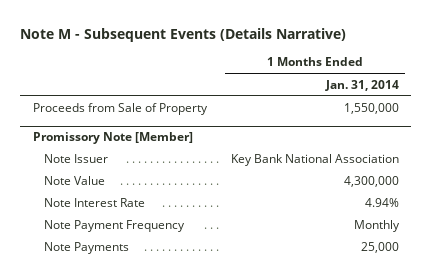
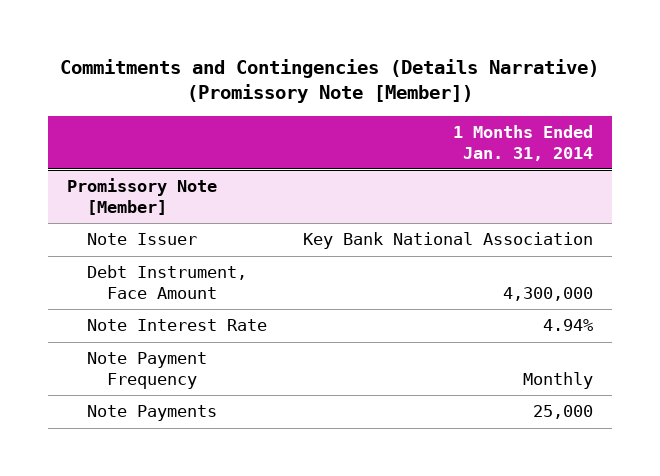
- Note M - Subsequent Events (Details Narrative)
+ Commitments and Contingencies (Details Narrative) (Promissory Note [Member])
- Proceeds from Sale of Property | 1,550,000
@ Promissory Note [Member]
- Note Value | 4,300,000
+ Debt Instrument, Face Amount | 4,300,000

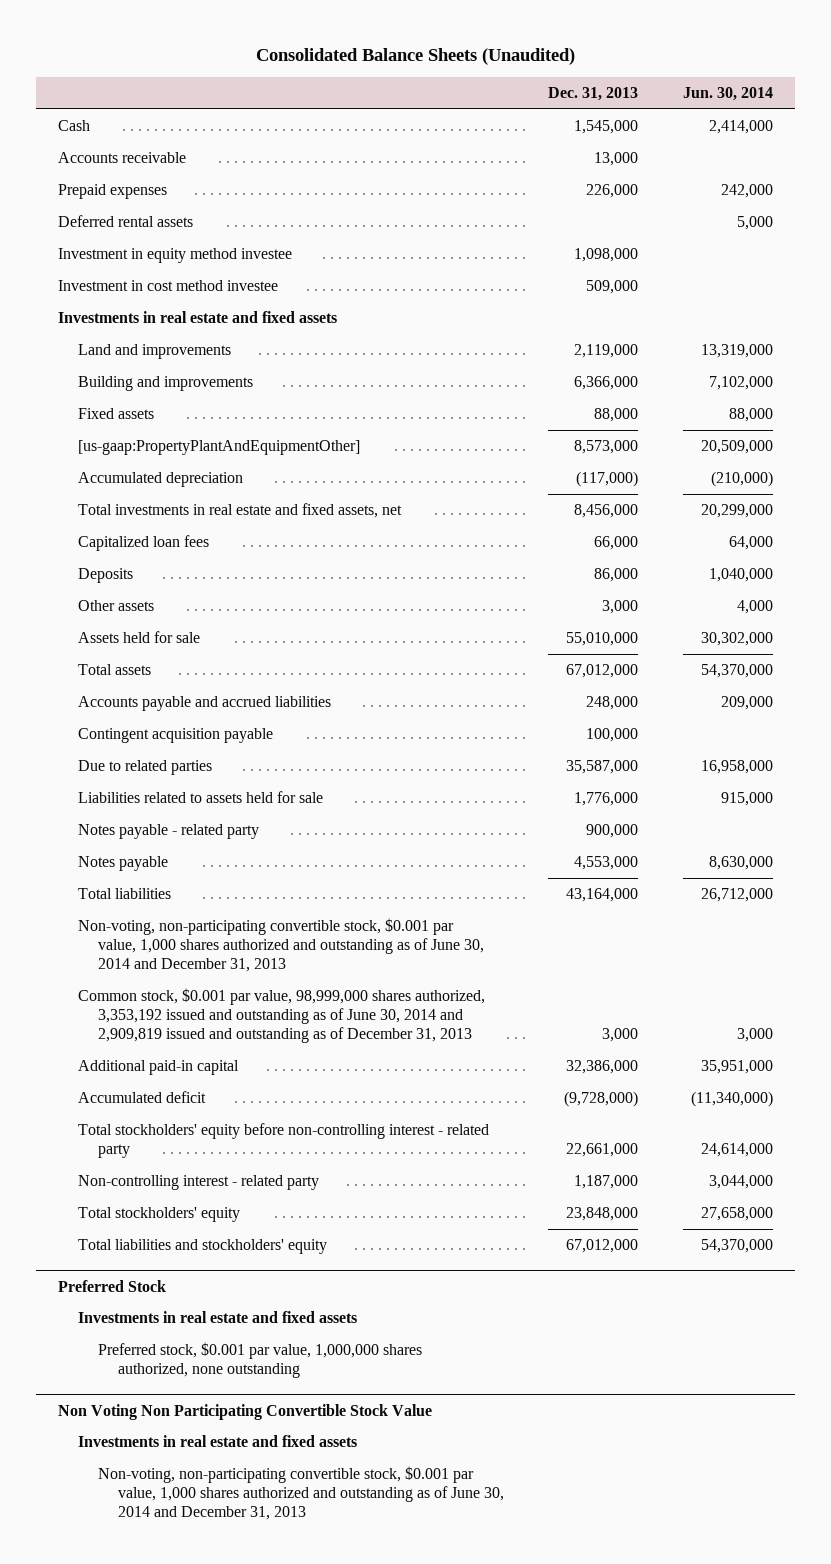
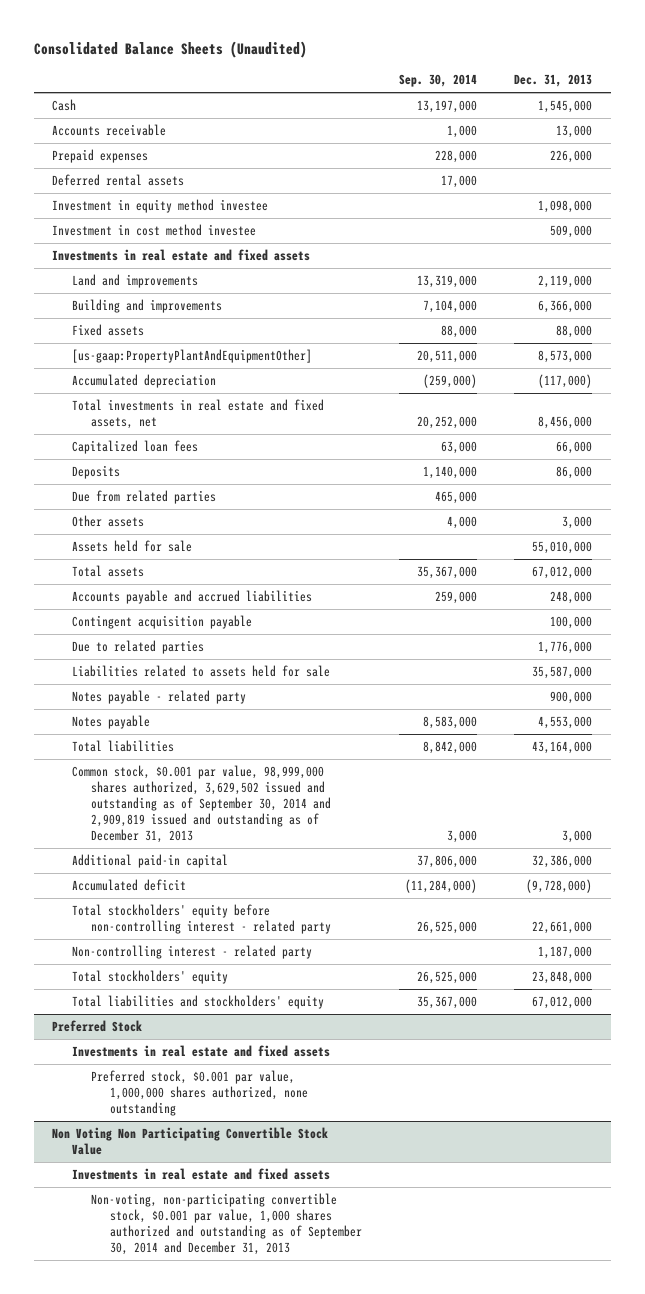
- | Dec. 31, 2013 | Jun. 30, 2014
+ | Sep. 30, 2014 | Dec. 31, 2013
+ Due from related parties | 465,000 |
- Due to related parties | 35,587,000 | 16,958,000
- Liabilities related to assets held for sale | 1,776,000 | 915,000
+ Due to related parties | | 1,776,000
+ Liabilities related to assets held for sale | | 35,587,000
- Non-voting, non-participating convertible stock, $0.001 par value, 1,000 shares authorized and outstanding as of June 30, 2014 and December 31, 2013
- Common stock, $0.001 par value, 98,999,000 shares authorized, 3,353,192 issued and outstanding as of June 30, 2014 and 2,909,819 issued and outstanding as of December 31, 2013 | 3,000 | 3,000
+ Common stock, $0.001 par value, 98,999,000 shares authorized, 3,629,502 issued and outstanding as of September 30, 2014 and 2,909,819 issued and outstanding as of December 31, 2013 | 3,000 | 3,000
@ Non Voting Non Participating Convertible Stock Value
- Non-voting, non-participating convertible stock, $0.001 par value, 1,000 shares authorized and outstanding as of June 30, 2014 and December 31, 2013
+ Non-voting, non-participating convertible stock, $0.001 par value, 1,000 shares authorized and outstanding as of September 30, 2014 and December 31, 2013

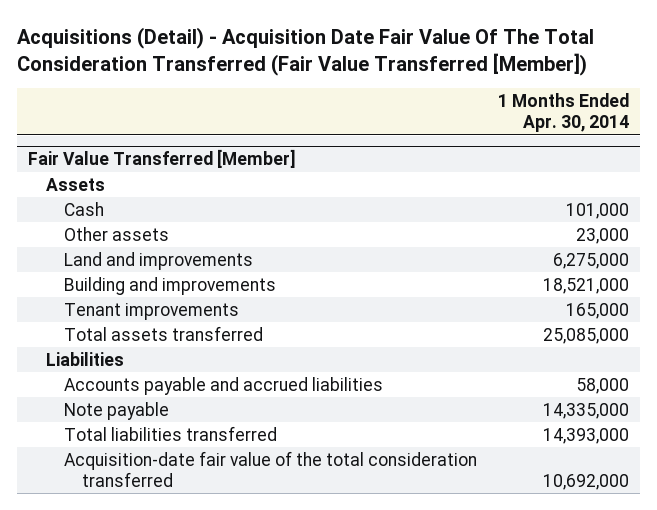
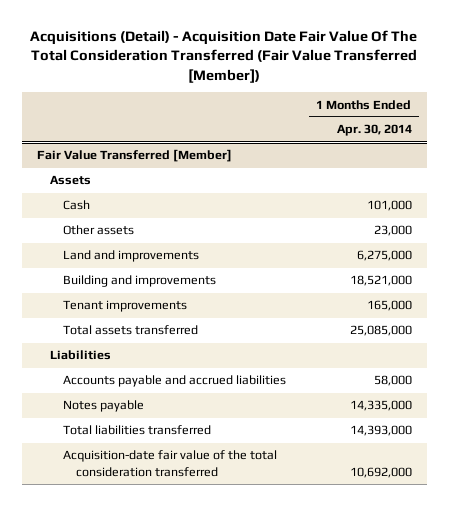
@ Fair Value Transferred [Member]
- Note payable | 14,335,000
+ Notes payable | 14,335,000

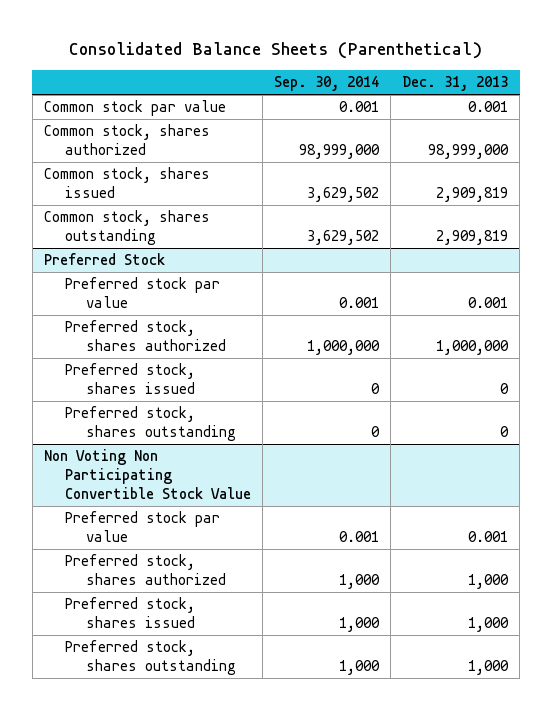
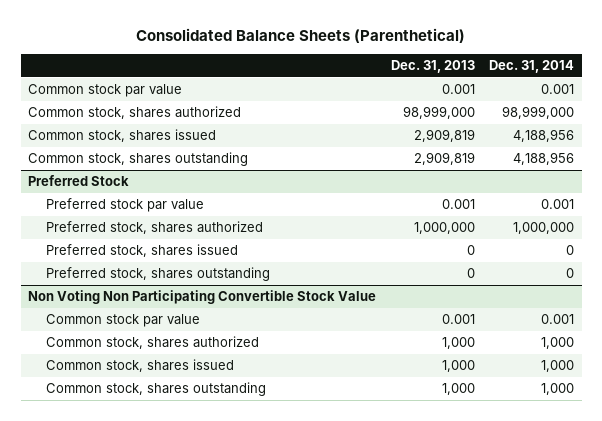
- | Sep. 30, 2014 | Dec. 31, 2013
+ | Dec. 31, 2013 | Dec. 31, 2014
@ Non Voting Non Participating Convertible Stock Value
- Preferred stock par value | 0.001 | 0.001
- Preferred stock, shares authorized | 1,000 | 1,000
- Preferred stock, shares issued | 1,000 | 1,000
- Preferred stock, shares outstanding | 1,000 | 1,000
+ Common stock par value | 0.001 | 0.001
+ Common stock, shares authorized | 1,000 | 1,000
+ Common stock, shares issued | 1,000 | 1,000
+ Common stock, shares outstanding | 1,000 | 1,000

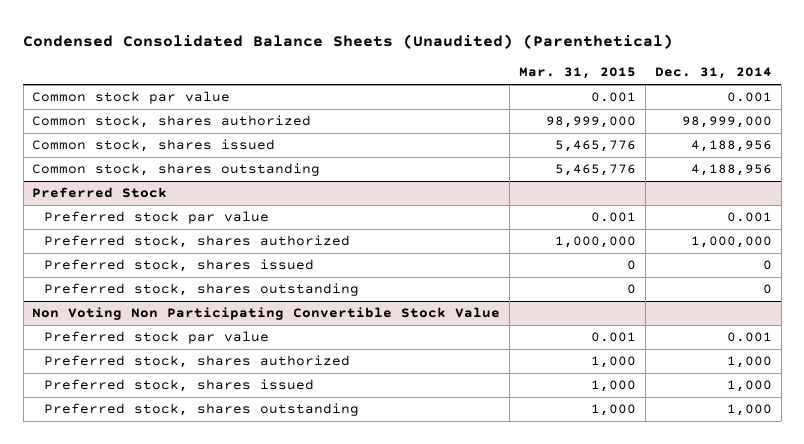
- Consolidated Balance Sheets (Parenthetical)
+ Condensed Consolidated Balance Sheets (Unaudited) (Parenthetical)
- | Dec. 31, 2013 | Dec. 31, 2014
+ | Mar. 31, 2015 | Dec. 31, 2014
@ Non Voting Non Participating Convertible Stock Value
- Common stock par value | 0.001 | 0.001
- Common stock, shares authorized | 1,000 | 1,000
- Common stock, shares issued | 1,000 | 1,000
- Common stock, shares outstanding | 1,000 | 1,000
+ Preferred stock par value | 0.001 | 0.001
+ Preferred stock, shares authorized | 1,000 | 1,000
+ Preferred stock, shares issued | 1,000 | 1,000
+ Preferred stock, shares outstanding | 1,000 | 1,000

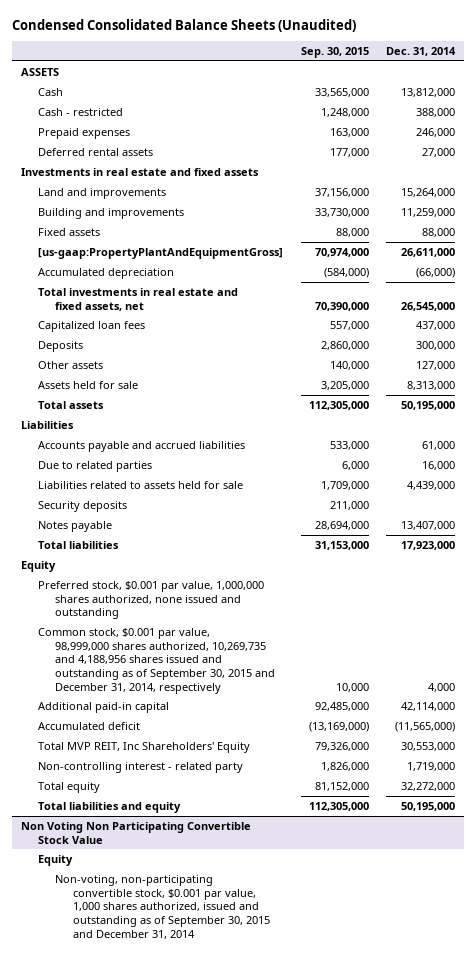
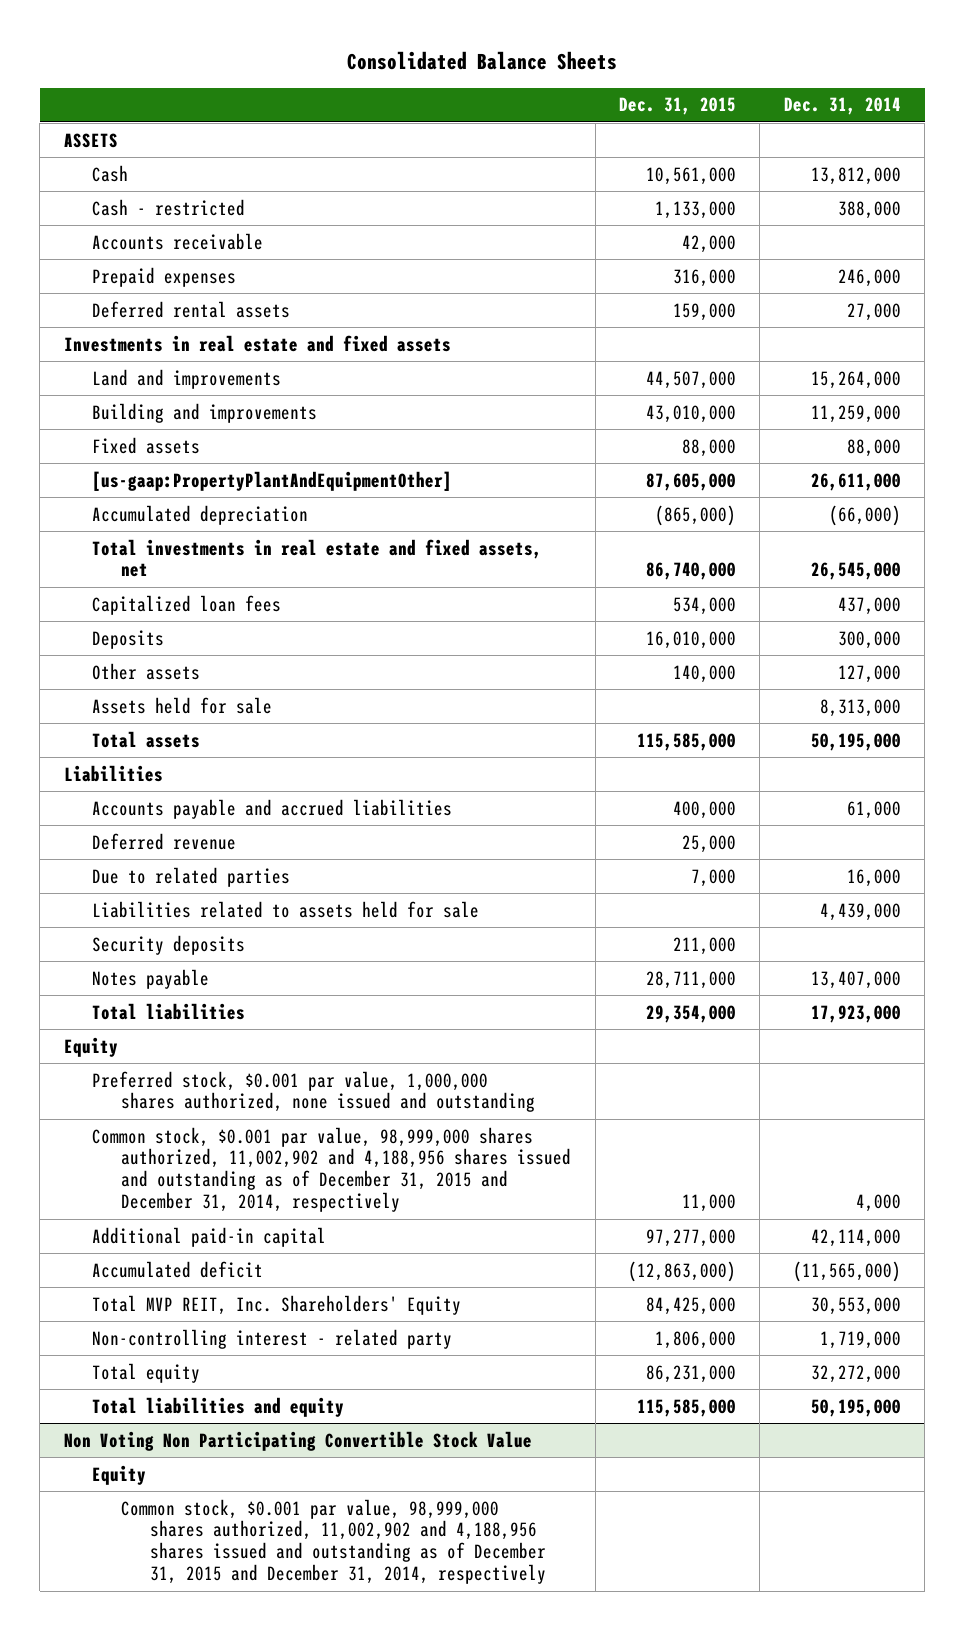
- Condensed Consolidated Balance Sheets (Unaudited)
+ Consolidated Balance Sheets
- | Sep. 30, 2015 | Dec. 31, 2014
+ | Dec. 31, 2015 | Dec. 31, 2014
+ Accounts receivable | 42,000 |
- [us-gaap:PropertyPlantAndEquipmentGross] | 70,974,000 | 26,611,000
+ [us-gaap:PropertyPlantAndEquipmentOther] | 87,605,000 | 26,611,000
+ Deferred revenue | 25,000 |
- Common stock, $0.001 par value, 98,999,000 shares authorized, 10,269,735 and 4,188,956 shares issued and outstanding as of September 30, 2015 and December 31, 2014, respectively | 10,000 | 4,000
+ Common stock, $0.001 par value, 98,999,000 shares authorized, 11,002,902 and 4,188,956 shares issued and outstanding as of December 31, 2015 and December 31, 2014, respectively | 11,000 | 4,000
- Total MVP REIT, Inc Shareholders' Equity | 79,326,000 | 30,553,000
+ Total MVP REIT, Inc. Shareholders' Equity | 84,425,000 | 30,553,000
@ Non Voting Non Participating Convertible Stock Value
- Non-voting, non-participating convertible stock, $0.001 par value, 1,000 shares authorized, issued and outstanding as of September 30, 2015 and December 31, 2014
+ Common stock, $0.001 par value, 98,999,000 shares authorized, 11,002,902 and 4,188,956 shares issued and outstanding as of December 31, 2015 and December 31, 2014, respectively

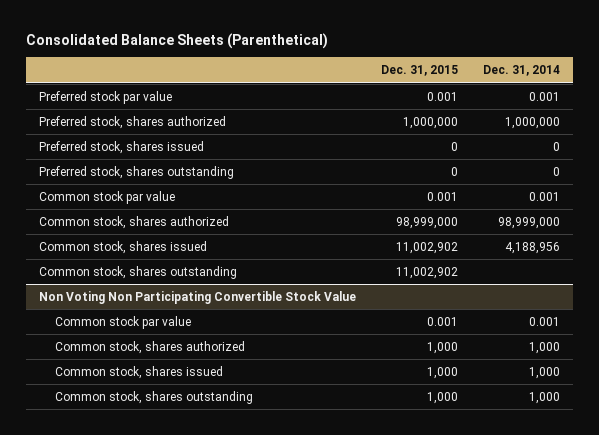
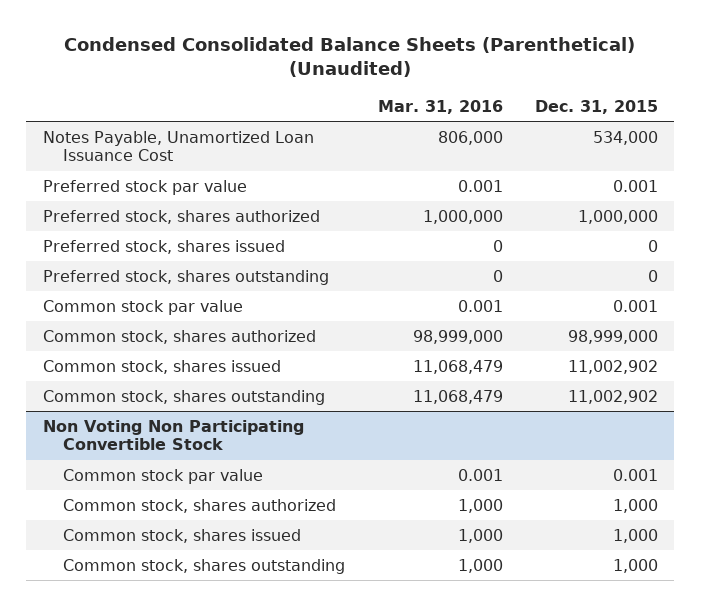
- Consolidated Balance Sheets (Parenthetical)
+ Condensed Consolidated Balance Sheets (Parenthetical) (Unaudited)
- | Dec. 31, 2015 | Dec. 31, 2014
+ | Mar. 31, 2016 | Dec. 31, 2015
+ Notes Payable, Unamortized Loan Issuance Cost | 806,000 | 534,000
- Non Voting Non Participating Convertible Stock Value
+ Non Voting Non Participating Convertible Stock

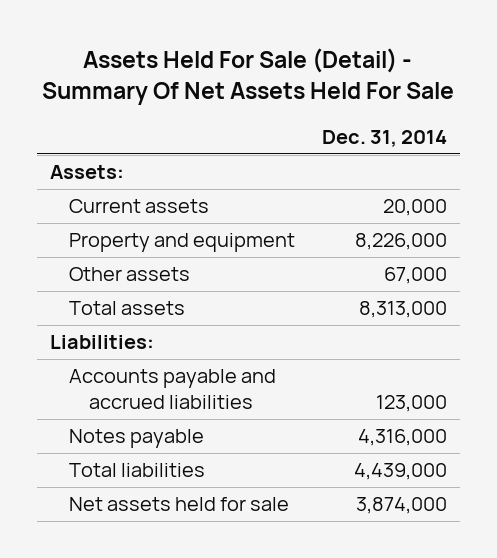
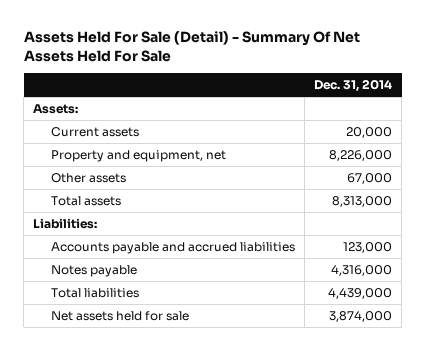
- Property and equipment | 8,226,000
+ Property and equipment, net | 8,226,000

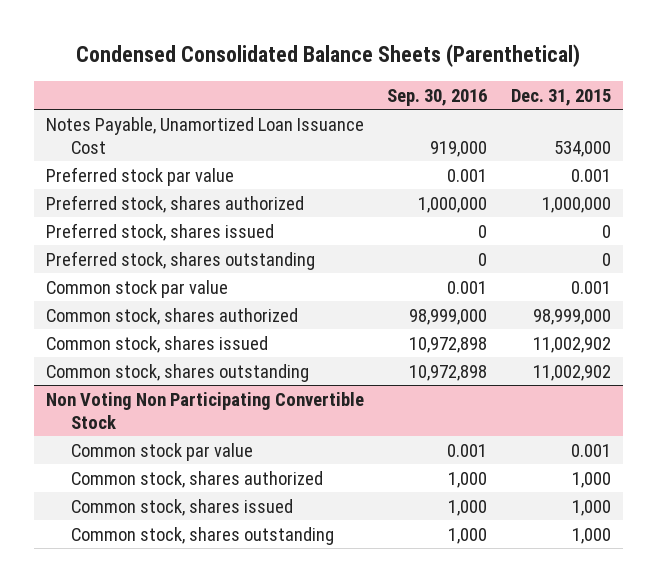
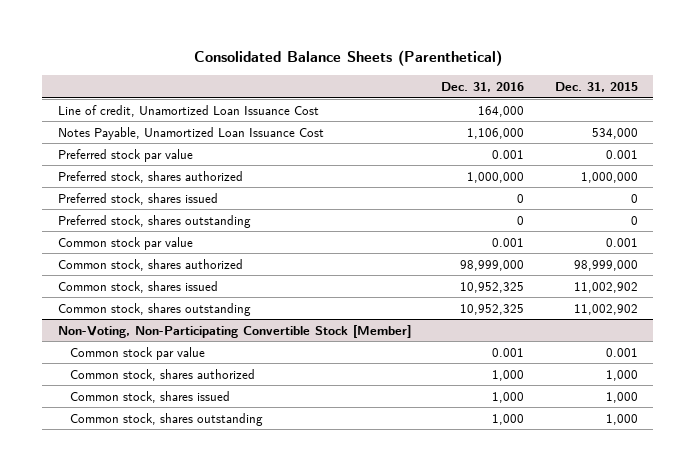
- Condensed Consolidated Balance Sheets (Parenthetical)
+ Consolidated Balance Sheets (Parenthetical)
- | Sep. 30, 2016 | Dec. 31, 2015
+ | Dec. 31, 2016 | Dec. 31, 2015
+ Line of credit, Unamortized Loan Issuance Cost | 164,000 |
- Non Voting Non Participating Convertible Stock
+ Non-Voting, Non-Participating Convertible Stock [Member]

